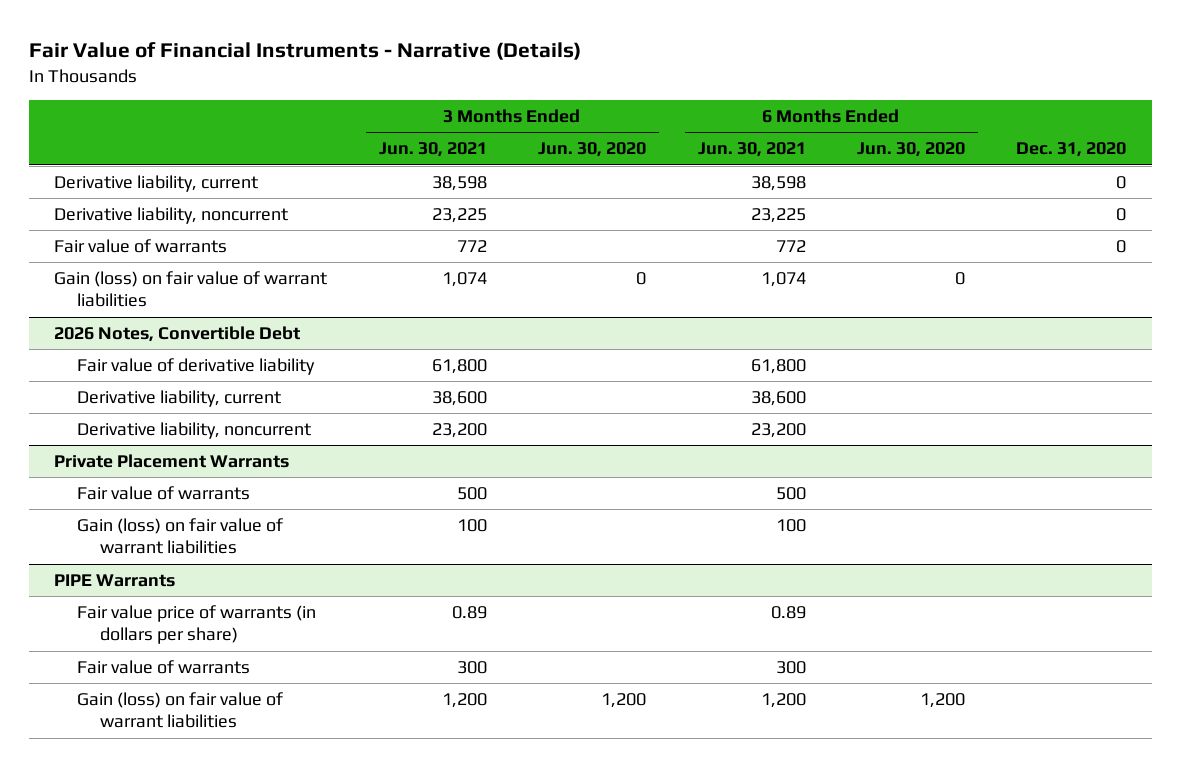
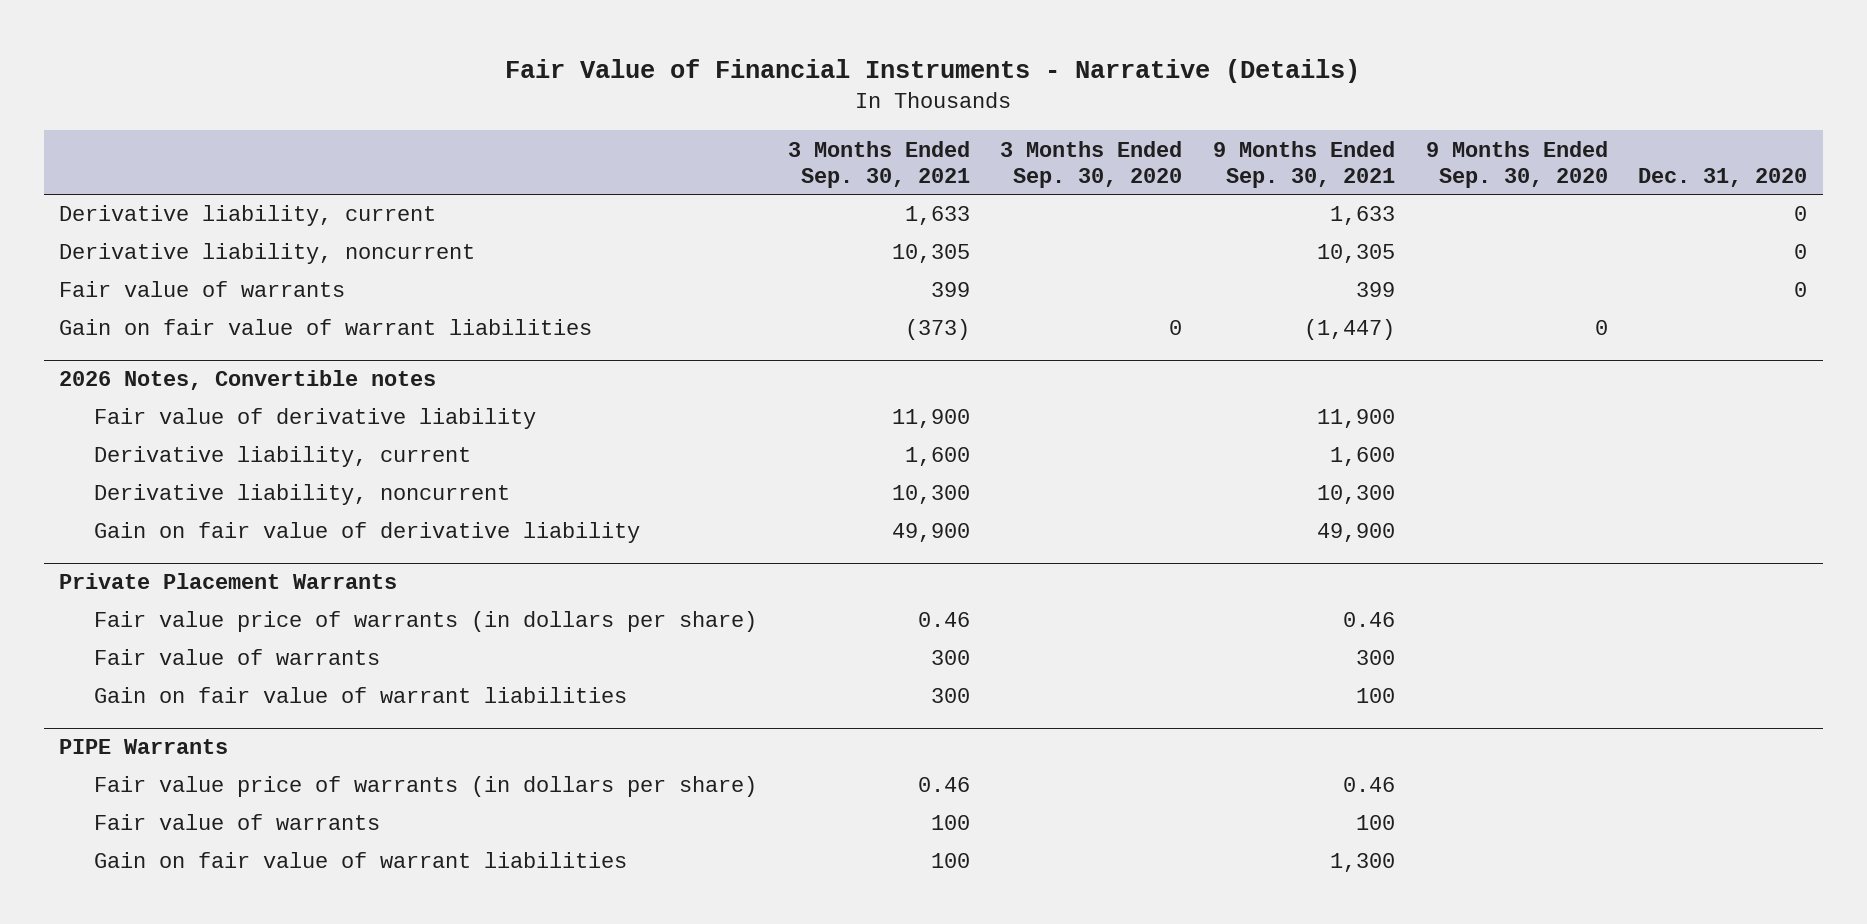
- | 3 Months Ended Jun. 30, 2021 | 3 Months Ended Jun. 30, 2020 | 6 Months Ended Jun. 30, 2021 | 6 Months Ended Jun. 30, 2020 | Dec. 31, 2020
+ | 3 Months Ended Sep. 30, 2021 | 3 Months Ended Sep. 30, 2020 | 9 Months Ended Sep. 30, 2021 | 9 Months Ended Sep. 30, 2020 | Dec. 31, 2020
- Gain (loss) on fair value of warrant liabilities | 1,074 | 0 | 1,074 | 0 |
- 2026 Notes, Convertible Debt
+ Gain on fair value of warrant liabilities | (373) | 0 | (1,447) | 0 |
+ 2026 Notes, Convertible notes
+ Gain on fair value of derivative liability | 49,900 | | 49,900 | |
@ Private Placement Warrants
+ Fair value price of warrants (in dollars per share) | 0.46 | | 0.46 | |
- Gain (loss) on fair value of warrant liabilities | 100 | | 100 | |
+ Gain on fair value of warrant liabilities | 300 | | 100 | |
@ PIPE Warrants
- Gain (loss) on fair value of warrant liabilities | 1,200 | 1,200 | 1,200 | 1,200 |
+ Gain on fair value of warrant liabilities | 100 | | 1,300 | |

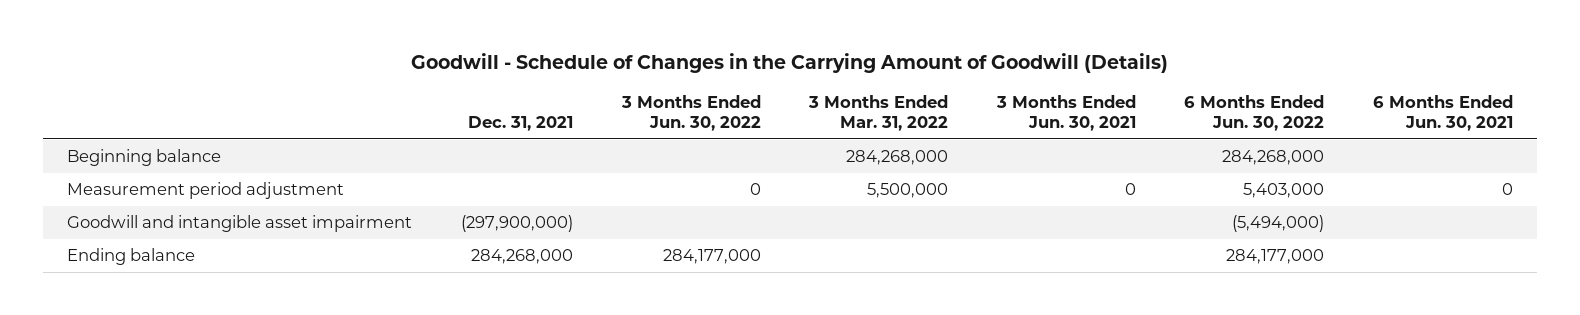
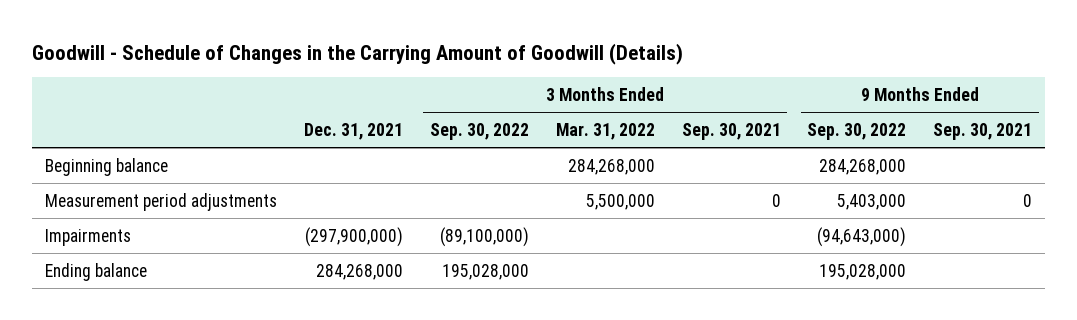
- | Dec. 31, 2021 | 3 Months Ended Jun. 30, 2022 | 3 Months Ended Mar. 31, 2022 | 3 Months Ended Jun. 30, 2021 | 6 Months Ended Jun. 30, 2022 | 6 Months Ended Jun. 30, 2021
+ | Dec. 31, 2021 | 3 Months Ended Sep. 30, 2022 | 3 Months Ended Mar. 31, 2022 | 3 Months Ended Sep. 30, 2021 | 9 Months Ended Sep. 30, 2022 | 9 Months Ended Sep. 30, 2021
- Measurement period adjustment | | 0 | 5,500,000 | 0 | 5,403,000 | 0
- Goodwill and intangible asset impairment | (297,900,000) | | | | (5,494,000) |
+ Measurement period adjustments | | | 5,500,000 | 0 | 5,403,000 | 0
+ Impairments | (297,900,000) | (89,100,000) | | | (94,643,000) |

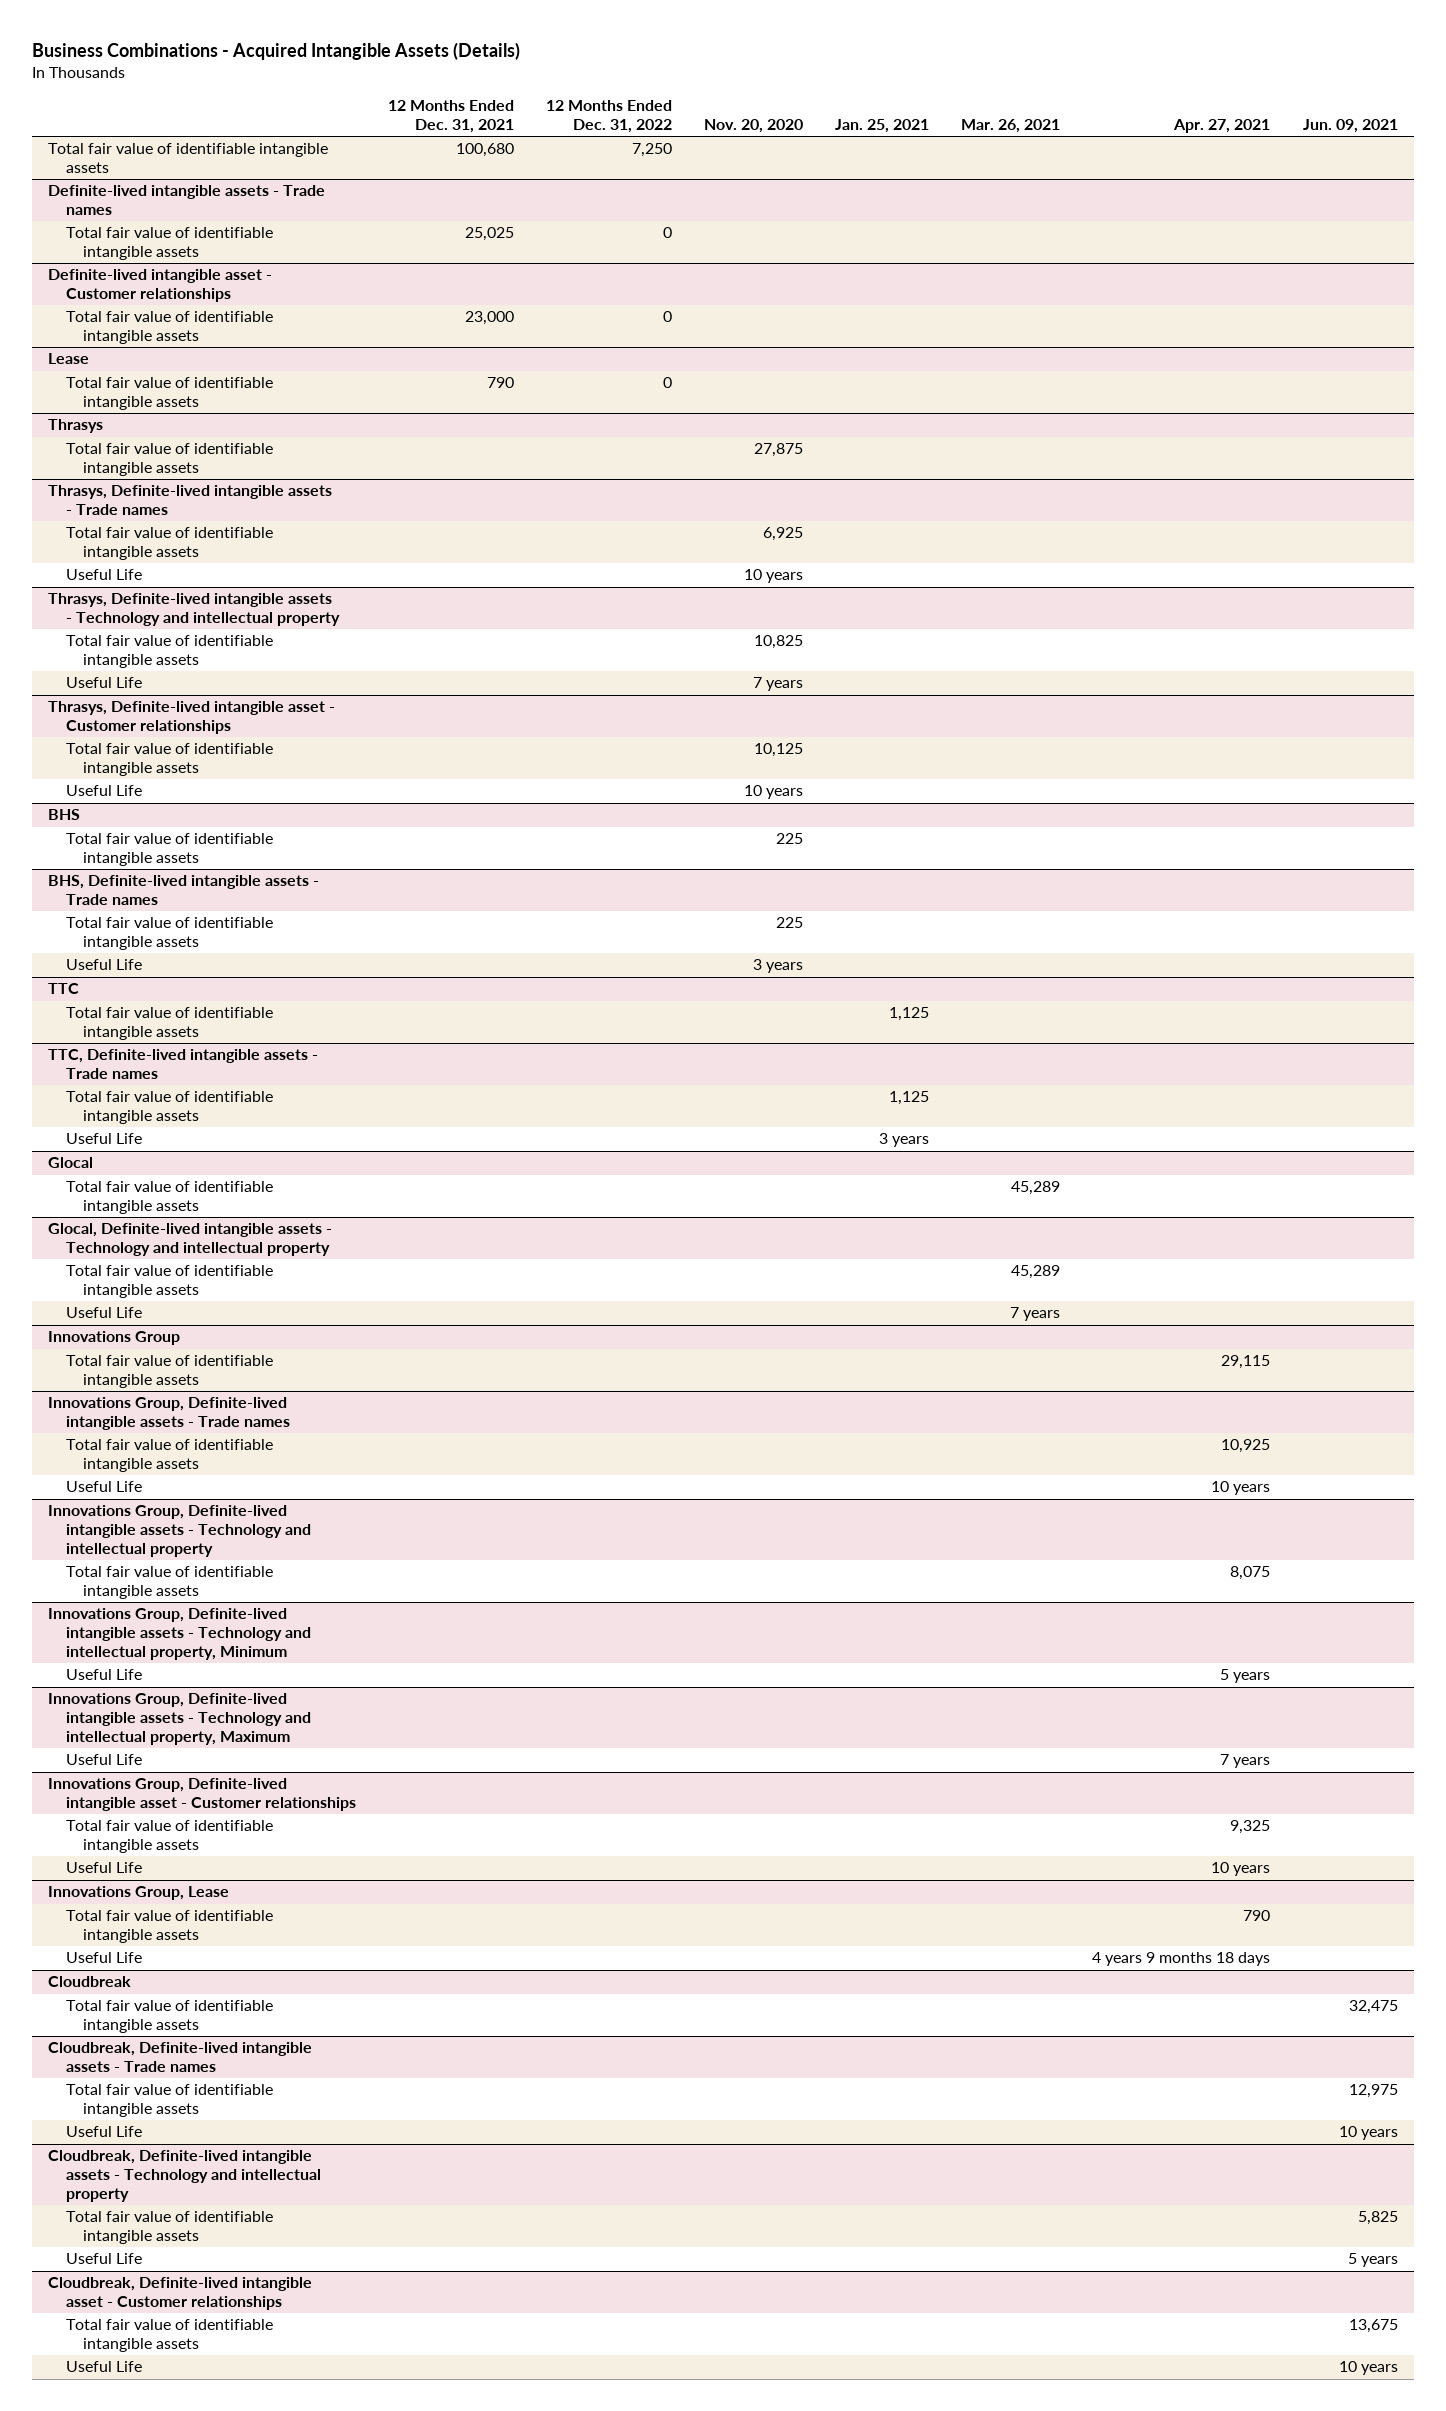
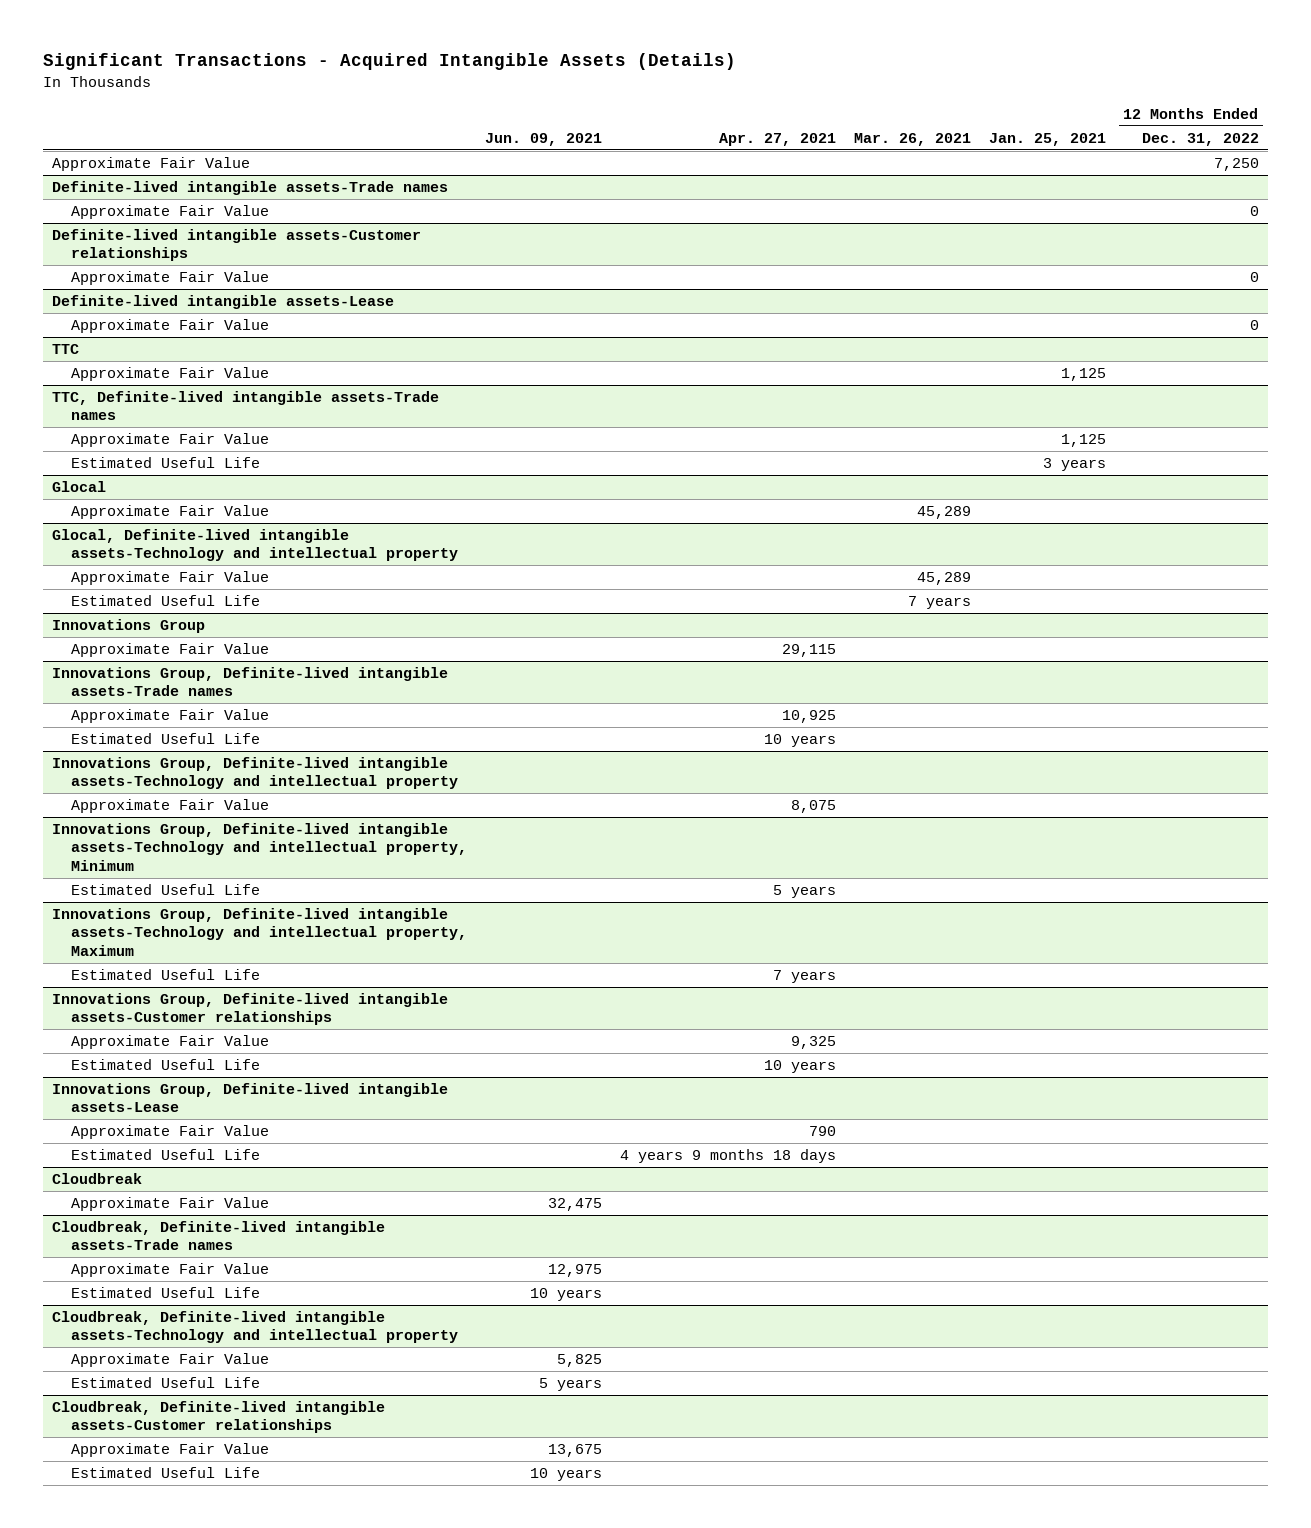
- Business Combinations - Acquired Intangible Assets (Details)
+ Significant Transactions - Acquired Intangible Assets (Details)
- | 12 Months Ended Dec. 31, 2021 | 12 Months Ended Dec. 31, 2022 | Nov. 20, 2020 | Jan. 25, 2021 | Mar. 26, 2021 | Apr. 27, 2021 | Jun. 09, 2021
+ | Jun. 09, 2021 | Apr. 27, 2021 | Mar. 26, 2021 | Jan. 25, 2021 | 12 Months Ended Dec. 31, 2022
- Total fair value of identifiable intangible assets | 100,680 | 7,250 | | | | |
- Definite-lived intangible assets - Trade names
- Total fair value of identifiable intangible assets | 25,025 | 0 | | | | |
- Definite-lived intangible asset - Customer relationships
- Total fair value of identifiable intangible assets | 23,000 | 0 | | | | |
- Lease
- Total fair value of identifiable intangible assets | 790 | 0 | | | | |
- Thrasys
- Total fair value of identifiable intangible assets | | | 27,875 | | | |
- Thrasys, Definite-lived intangible assets - Trade names
- Total fair value of identifiable intangible assets | | | 6,925 | | | |
- Useful Life | | | 10 years | | | |
- Thrasys, Definite-lived intangible assets - Technology and intellectual property
- Total fair value of identifiable intangible assets | | | 10,825 | | | |
- Useful Life | | | 7 years | | | |
- Thrasys, Definite-lived intangible asset - Customer relationships
- Total fair value of identifiable intangible assets | | | 10,125 | | | |
- Useful Life | | | 10 years | | | |
- BHS
- Total fair value of identifiable intangible assets | | | 225 | | | |
- BHS, Definite-lived intangible assets - Trade names
- Total fair value of identifiable intangible assets | | | 225 | | | |
- Useful Life | | | 3 years | | | |
+ Approximate Fair Value | | | | | 7,250
+ Definite-lived intangible assets-Trade names
+ Approximate Fair Value | | | | | 0
+ Definite-lived intangible assets-Customer relationships
+ Approximate Fair Value | | | | | 0
+ Definite-lived intangible assets-Lease
+ Approximate Fair Value | | | | | 0
@ TTC
- Total fair value of identifiable intangible assets | | | | 1,125 | | |
- TTC, Definite-lived intangible assets - Trade names
- Total fair value of identifiable intangible assets | | | | 1,125 | | |
- Useful Life | | | | 3 years | | |
@ TTC
+ Approximate Fair Value | | | | 1,125 |
+ TTC, Definite-lived intangible assets-Trade names
+ Approximate Fair Value | | | | 1,125 |
+ Estimated Useful Life | | | | 3 years |
@ Glocal
- Total fair value of identifiable intangible assets | | | | | 45,289 | |
- Glocal, Definite-lived intangible assets - Technology and intellectual property
- Total fair value of identifiable intangible assets | | | | | 45,289 | |
- Useful Life | | | | | 7 years | |
@ Glocal
+ Approximate Fair Value | | | 45,289 | |
+ Glocal, Definite-lived intangible assets-Technology and intellectual property
+ Approximate Fair Value | | | 45,289 | |
+ Estimated Useful Life | | | 7 years | |
@ Innovations Group
- Total fair value of identifiable intangible assets | | | | | | 29,115 |
- Innovations Group, Definite-lived intangible assets - Trade names
- Total fair value of identifiable intangible assets | | | | | | 10,925 |
- Useful Life | | | | | | 10 years |
- Innovations Group, Definite-lived intangible assets - Technology and intellectual property
- Total fair value of identifiable intangible assets | | | | | | 8,075 |
- Innovations Group, Definite-lived intangible assets - Technology and intellectual property, Minimum
- Useful Life | | | | | | 5 years |
- Innovations Group, Definite-lived intangible assets - Technology and intellectual property, Maximum
- Useful Life | | | | | | 7 years |
- Innovations Group, Definite-lived intangible asset - Customer relationships
- Total fair value of identifiable intangible assets | | | | | | 9,325 |
- Useful Life | | | | | | 10 years |
- Innovations Group, Lease
- Total fair value of identifiable intangible assets | | | | | | 790 |
- Useful Life | | | | | | 4 years 9 months 18 days |
@ Innovations Group
+ Approximate Fair Value | | 29,115 | | |
+ Innovations Group, Definite-lived intangible assets-Trade names
+ Approximate Fair Value | | 10,925 | | |
+ Estimated Useful Life | | 10 years | | |
+ Innovations Group, Definite-lived intangible assets-Technology and intellectual property
+ Approximate Fair Value | | 8,075 | | |
+ Innovations Group, Definite-lived intangible assets-Technology and intellectual property, Minimum
+ Estimated Useful Life | | 5 years | | |
+ Innovations Group, Definite-lived intangible assets-Technology and intellectual property, Maximum
+ Estimated Useful Life | | 7 years | | |
+ Innovations Group, Definite-lived intangible assets-Customer relationships
+ Approximate Fair Value | | 9,325 | | |
+ Estimated Useful Life | | 10 years | | |
+ Innovations Group, Definite-lived intangible assets-Lease
+ Approximate Fair Value | | 790 | | |
+ Estimated Useful Life | | 4 years 9 months 18 days | | |
@ Cloudbreak
- Total fair value of identifiable intangible assets | | | | | | | 32,475
- Cloudbreak, Definite-lived intangible assets - Trade names
- Total fair value of identifiable intangible assets | | | | | | | 12,975
- Useful Life | | | | | | | 10 years
- Cloudbreak, Definite-lived intangible assets - Technology and intellectual property
- Total fair value of identifiable intangible assets | | | | | | | 5,825
- Useful Life | | | | | | | 5 years
- Cloudbreak, Definite-lived intangible asset - Customer relationships
- Total fair value of identifiable intangible assets | | | | | | | 13,675
- Useful Life | | | | | | | 10 years
@ Cloudbreak
+ Approximate Fair Value | 32,475 | | | |
+ Cloudbreak, Definite-lived intangible assets-Trade names
+ Approximate Fair Value | 12,975 | | | |
+ Estimated Useful Life | 10 years | | | |
+ Cloudbreak, Definite-lived intangible assets-Technology and intellectual property
+ Approximate Fair Value | 5,825 | | | |
+ Estimated Useful Life | 5 years | | | |
+ Cloudbreak, Definite-lived intangible assets-Customer relationships
+ Approximate Fair Value | 13,675 | | | |
+ Estimated Useful Life | 10 years | | | |

